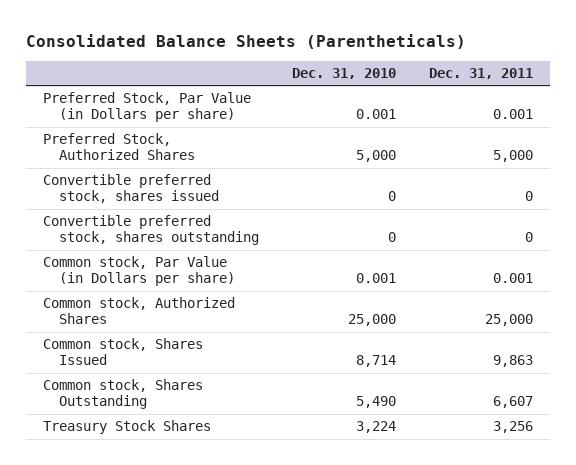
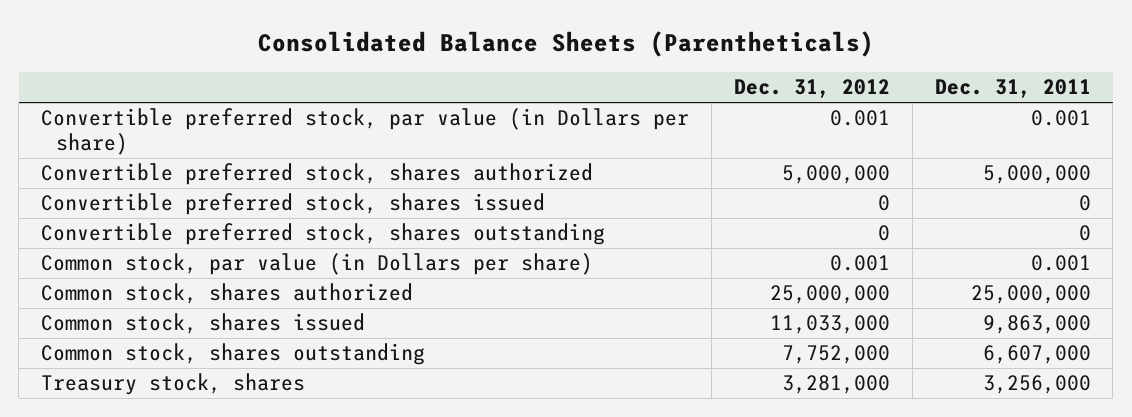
- | Dec. 31, 2010 | Dec. 31, 2011
+ | Dec. 31, 2012 | Dec. 31, 2011
- Preferred Stock, Par Value (in Dollars per share) | 0.001 | 0.001
- Preferred Stock, Authorized Shares | 5,000 | 5,000
+ Convertible preferred stock, par value (in Dollars per share) | 0.001 | 0.001
+ Convertible preferred stock, shares authorized | 5,000,000 | 5,000,000
- Common stock, Par Value (in Dollars per share) | 0.001 | 0.001
- Common stock, Authorized Shares | 25,000 | 25,000
- Common stock, Shares Issued | 8,714 | 9,863
- Common stock, Shares Outstanding | 5,490 | 6,607
- Treasury Stock Shares | 3,224 | 3,256
+ Common stock, par value (in Dollars per share) | 0.001 | 0.001
+ Common stock, shares authorized | 25,000,000 | 25,000,000
+ Common stock, shares issued | 11,033,000 | 9,863,000
+ Common stock, shares outstanding | 7,752,000 | 6,607,000
+ Treasury stock, shares | 3,281,000 | 3,256,000

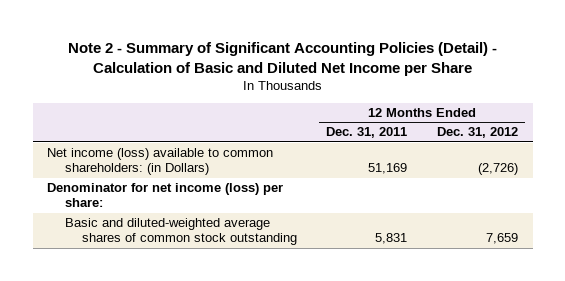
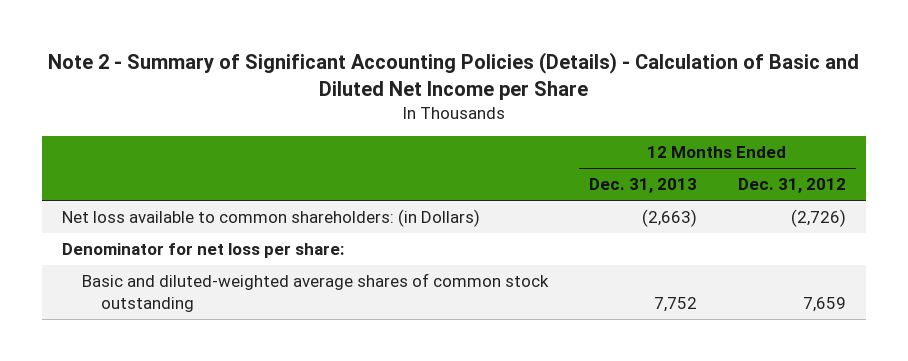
- Note 2 - Summary of Significant Accounting Policies (Detail) - Calculation of Basic and Diluted Net Income per Share
+ Note 2 - Summary of Significant Accounting Policies (Details) - Calculation of Basic and Diluted Net Income per Share
- | 12 Months Ended Dec. 31, 2011 | 12 Months Ended Dec. 31, 2012
+ | 12 Months Ended Dec. 31, 2013 | 12 Months Ended Dec. 31, 2012
- Net income (loss) available to common shareholders: (in Dollars) | 51,169 | (2,726)
- Denominator for net income (loss) per share:
+ Net loss available to common shareholders: (in Dollars) | (2,663) | (2,726)
+ Denominator for net loss per share:

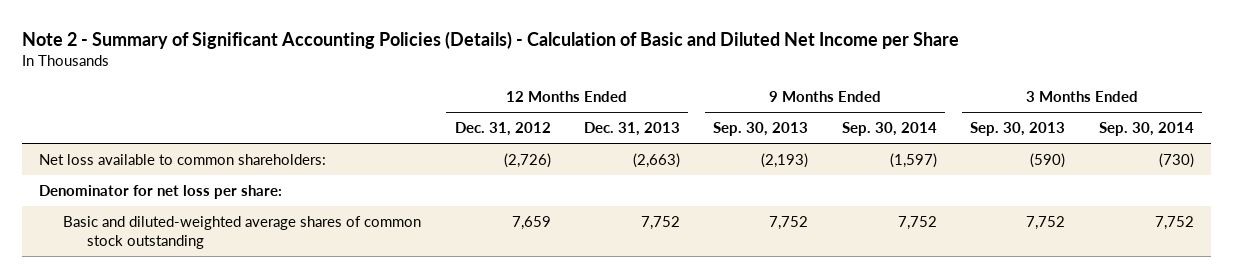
- | 12 Months Ended Dec. 31, 2013 | 12 Months Ended Dec. 31, 2012
+ | 12 Months Ended Dec. 31, 2012 | 12 Months Ended Dec. 31, 2013 | 9 Months Ended Sep. 30, 2013 | 9 Months Ended Sep. 30, 2014 | 3 Months Ended Sep. 30, 2013 | 3 Months Ended Sep. 30, 2014
- Net loss available to common shareholders: (in Dollars) | (2,663) | (2,726)
+ Net loss available to common shareholders: | (2,726) | (2,663) | (2,193) | (1,597) | (590) | (730)

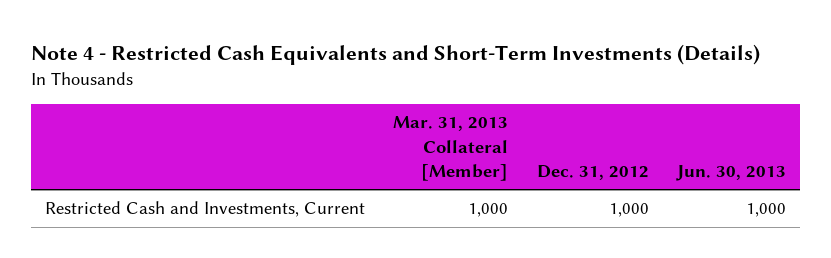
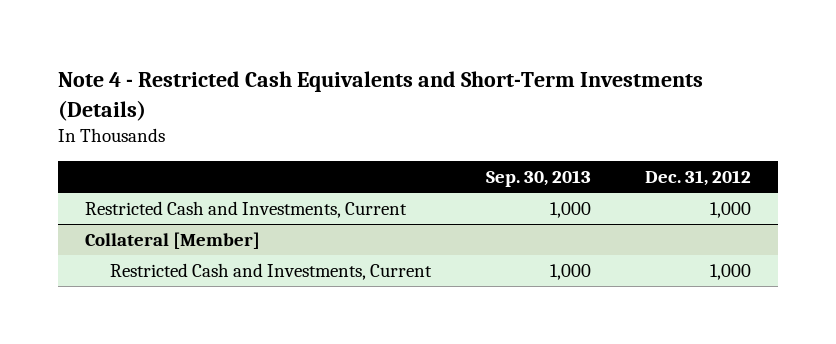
- | Mar. 31, 2013 Collateral [Member] | Dec. 31, 2012 | Jun. 30, 2013
+ | Sep. 30, 2013 | Dec. 31, 2012
+ Collateral [Member]
+ Restricted Cash and Investments, Current | 1,000 | 1,000

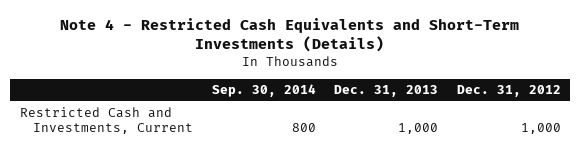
- | Sep. 30, 2013 | Dec. 31, 2012
+ | Sep. 30, 2014 | Dec. 31, 2013 | Dec. 31, 2012
- Collateral [Member]
- Restricted Cash and Investments, Current | 1,000 | 1,000

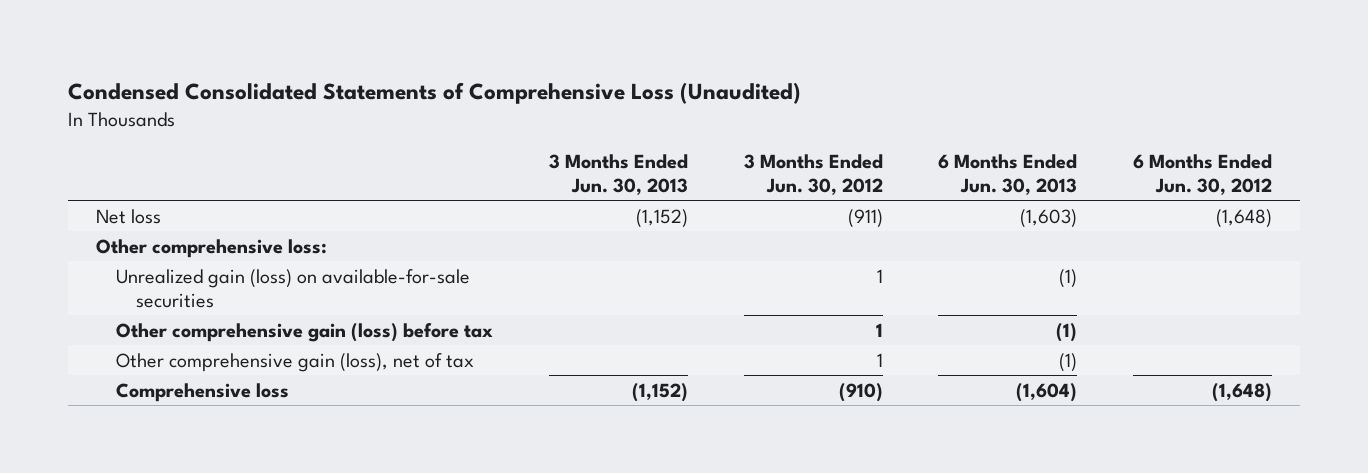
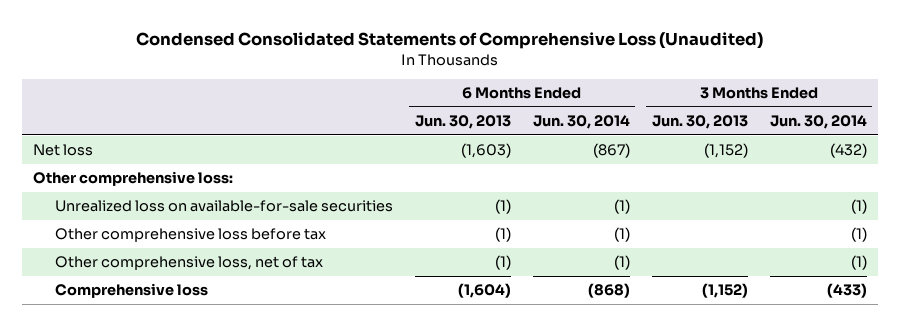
- | 3 Months Ended Jun. 30, 2013 | 3 Months Ended Jun. 30, 2012 | 6 Months Ended Jun. 30, 2013 | 6 Months Ended Jun. 30, 2012
+ | 6 Months Ended Jun. 30, 2013 | 6 Months Ended Jun. 30, 2014 | 3 Months Ended Jun. 30, 2013 | 3 Months Ended Jun. 30, 2014
- Unrealized gain (loss) on available-for-sale securities | | 1 | (1) |
- Other comprehensive gain (loss) before tax | | 1 | (1) |
- Other comprehensive gain (loss), net of tax | | 1 | (1) |
+ Unrealized loss on available-for-sale securities | (1) | (1) | | (1)
+ Other comprehensive loss before tax | (1) | (1) | | (1)
+ Other comprehensive loss, net of tax | (1) | (1) | | (1)

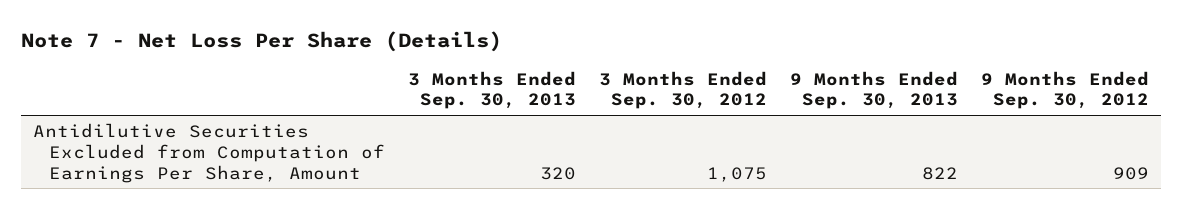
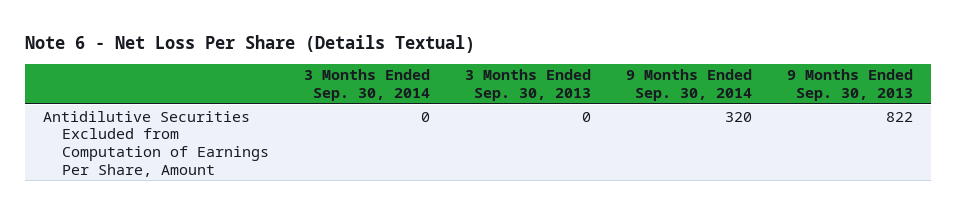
- Note 7 - Net Loss Per Share (Details)
+ Note 6 - Net Loss Per Share (Details Textual)
- | 3 Months Ended Sep. 30, 2013 | 3 Months Ended Sep. 30, 2012 | 9 Months Ended Sep. 30, 2013 | 9 Months Ended Sep. 30, 2012
+ | 3 Months Ended Sep. 30, 2014 | 3 Months Ended Sep. 30, 2013 | 9 Months Ended Sep. 30, 2014 | 9 Months Ended Sep. 30, 2013
- Antidilutive Securities Excluded from Computation of Earnings Per Share, Amount | 320 | 1,075 | 822 | 909
+ Antidilutive Securities Excluded from Computation of Earnings Per Share, Amount | 0 | 0 | 320 | 822

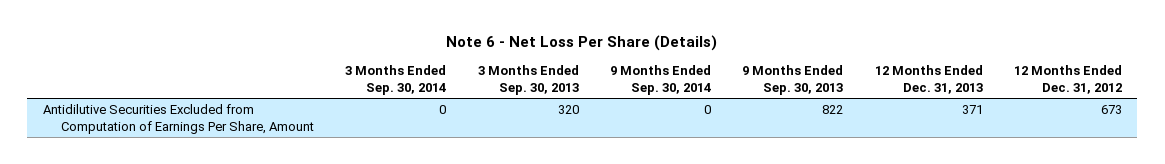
- Note 6 - Net Loss Per Share (Details Textual)
+ Note 6 - Net Loss Per Share (Details)
- | 3 Months Ended Sep. 30, 2014 | 3 Months Ended Sep. 30, 2013 | 9 Months Ended Sep. 30, 2014 | 9 Months Ended Sep. 30, 2013
+ | 3 Months Ended Sep. 30, 2014 | 3 Months Ended Sep. 30, 2013 | 9 Months Ended Sep. 30, 2014 | 9 Months Ended Sep. 30, 2013 | 12 Months Ended Dec. 31, 2013 | 12 Months Ended Dec. 31, 2012
- Antidilutive Securities Excluded from Computation of Earnings Per Share, Amount | 0 | 0 | 320 | 822
+ Antidilutive Securities Excluded from Computation of Earnings Per Share, Amount | 0 | 320 | 0 | 822 | 371 | 673

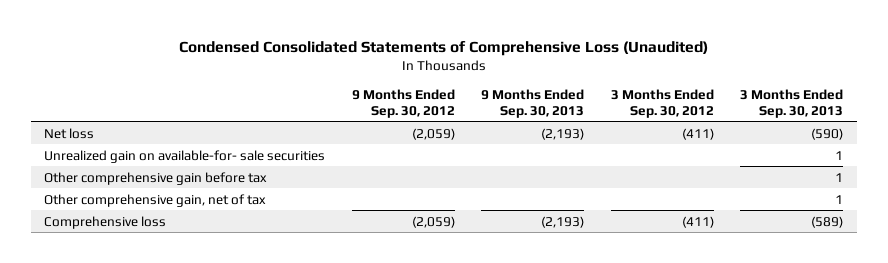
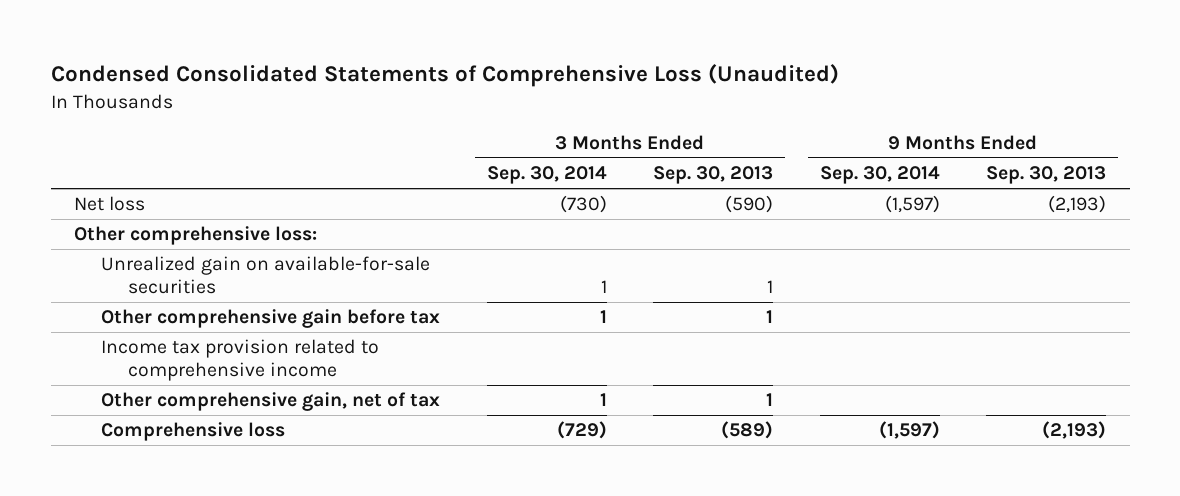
- | 9 Months Ended Sep. 30, 2012 | 9 Months Ended Sep. 30, 2013 | 3 Months Ended Sep. 30, 2012 | 3 Months Ended Sep. 30, 2013
+ | 3 Months Ended Sep. 30, 2014 | 3 Months Ended Sep. 30, 2013 | 9 Months Ended Sep. 30, 2014 | 9 Months Ended Sep. 30, 2013
- Unrealized gain on available-for- sale securities | | | | 1
+ Other comprehensive loss:
+ Unrealized gain on available-for-sale securities | 1 | 1 | |
+ Income tax provision related to comprehensive income

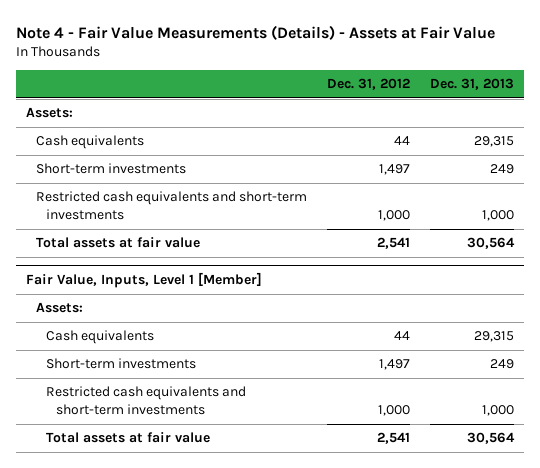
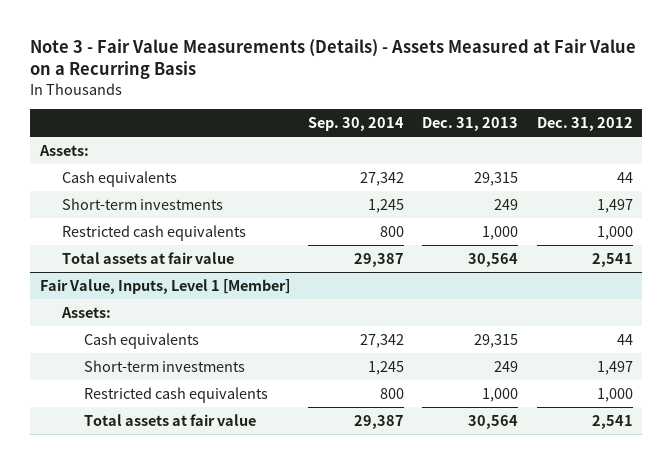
- Note 4 - Fair Value Measurements (Details) - Assets at Fair Value
+ Note 3 - Fair Value Measurements (Details) - Assets Measured at Fair Value on a Recurring Basis
- | Dec. 31, 2012 | Dec. 31, 2013
+ | Sep. 30, 2014 | Dec. 31, 2013 | Dec. 31, 2012
- Restricted cash equivalents and short-term investments | 1,000 | 1,000
+ Restricted cash equivalents | 800 | 1,000 | 1,000
@ Fair Value, Inputs, Level 1 [Member]
- Restricted cash equivalents and short-term investments | 1,000 | 1,000
+ Restricted cash equivalents | 800 | 1,000 | 1,000

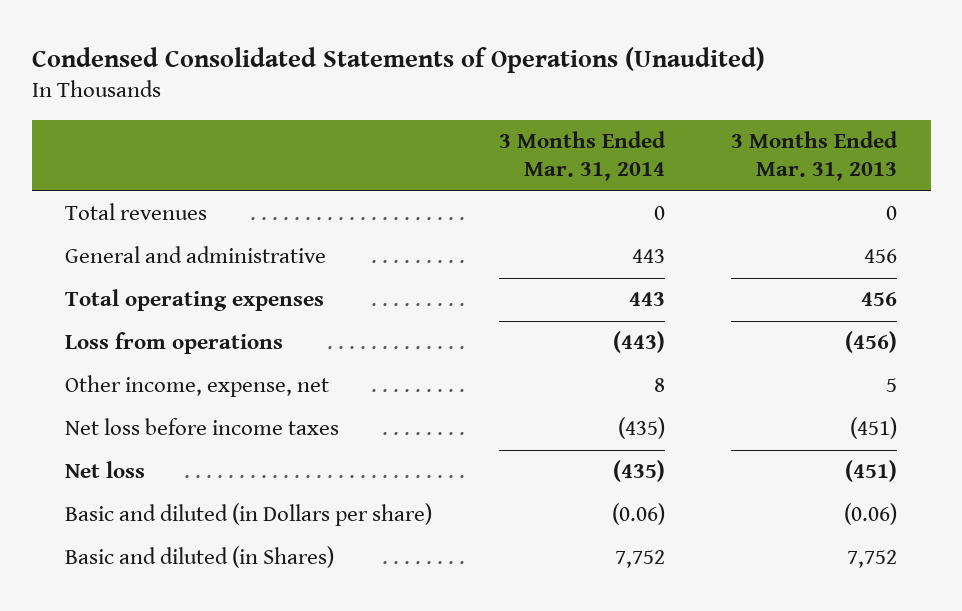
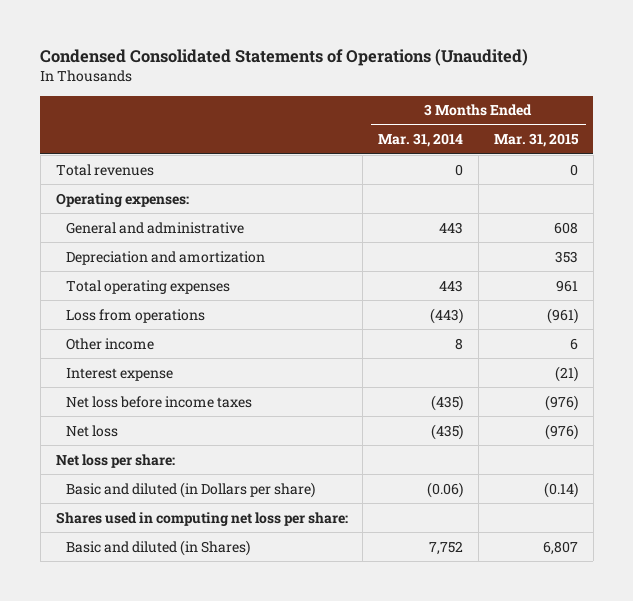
- | 3 Months Ended Mar. 31, 2014 | 3 Months Ended Mar. 31, 2013
+ | 3 Months Ended Mar. 31, 2014 | 3 Months Ended Mar. 31, 2015
+ Operating expenses:
+ Depreciation and amortization | | 353
- Other income, expense, net | 8 | 5
+ Other income | 8 | 6
+ Interest expense | | (21)
+ Net loss per share:
+ Shares used in computing net loss per share:

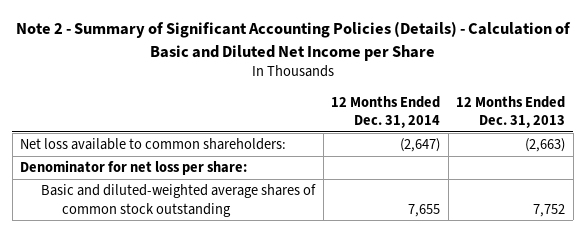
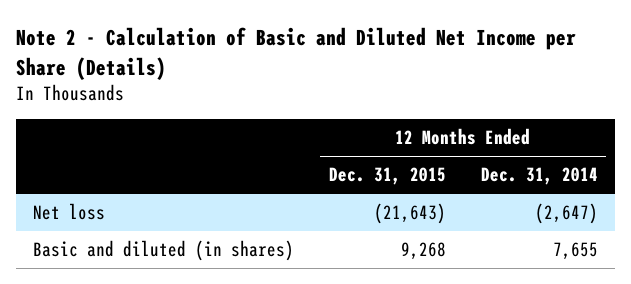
- Note 2 - Summary of Significant Accounting Policies (Details) - Calculation of Basic and Diluted Net Income per Share
+ Note 2 - Calculation of Basic and Diluted Net Income per Share (Details)
- | 12 Months Ended Dec. 31, 2014 | 12 Months Ended Dec. 31, 2013
+ | 12 Months Ended Dec. 31, 2015 | 12 Months Ended Dec. 31, 2014
- Net loss available to common shareholders: | (2,647) | (2,663)
- Denominator for net loss per share:
- Basic and diluted-weighted average shares of common stock outstanding | 7,655 | 7,752
+ Net loss | (21,643) | (2,647)
+ Basic and diluted (in shares) | 9,268 | 7,655

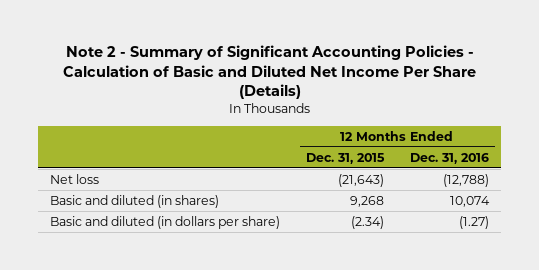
- Note 2 - Calculation of Basic and Diluted Net Income per Share (Details)
+ Note 2 - Summary of Significant Accounting Policies - Calculation of Basic and Diluted Net Income Per Share (Details)
- | 12 Months Ended Dec. 31, 2015 | 12 Months Ended Dec. 31, 2014
+ | 12 Months Ended Dec. 31, 2015 | 12 Months Ended Dec. 31, 2016
+ Basic and diluted (in dollars per share) | (2.34) | (1.27)

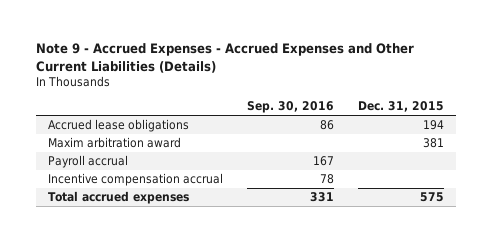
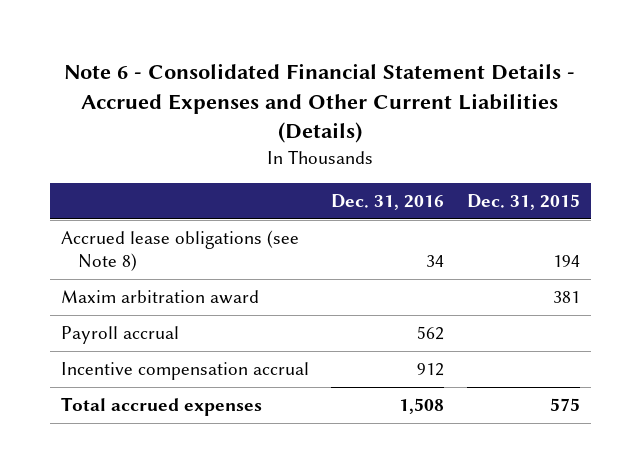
- Note 9 - Accrued Expenses - Accrued Expenses and Other Current Liabilities (Details)
+ Note 6 - Consolidated Financial Statement Details - Accrued Expenses and Other Current Liabilities (Details)
- | Sep. 30, 2016 | Dec. 31, 2015
+ | Dec. 31, 2016 | Dec. 31, 2015
- Accrued lease obligations | 86 | 194
+ Accrued lease obligations (see Note 8) | 34 | 194

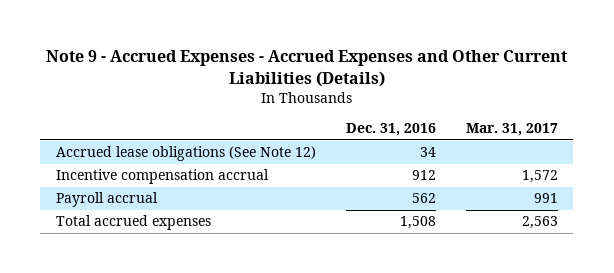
- Note 6 - Consolidated Financial Statement Details - Accrued Expenses and Other Current Liabilities (Details)
+ Note 9 - Accrued Expenses - Accrued Expenses and Other Current Liabilities (Details)
- | Dec. 31, 2016 | Dec. 31, 2015
+ | Dec. 31, 2016 | Mar. 31, 2017
- Accrued lease obligations (see Note 8) | 34 | 194
- Maxim arbitration award | | 381
+ Accrued lease obligations (See Note 12) | 34 |
moved down: Payroll accrual | 562 | 991

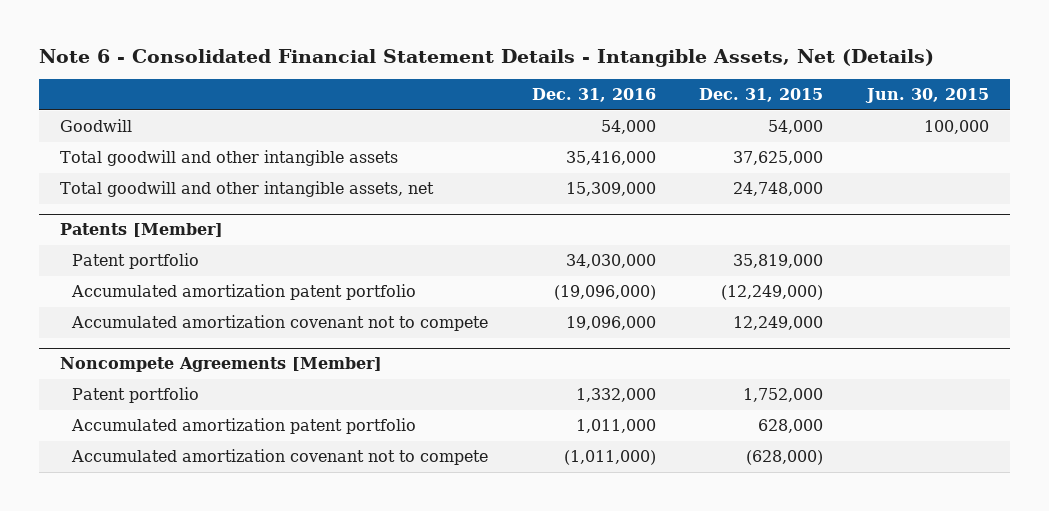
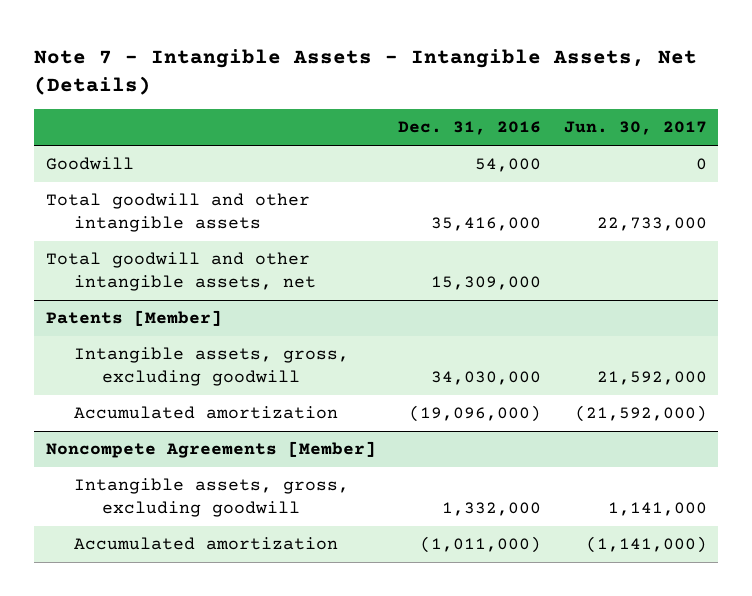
- Note 6 - Consolidated Financial Statement Details - Intangible Assets, Net (Details)
+ Note 7 - Intangible Assets - Intangible Assets, Net (Details)
- | Dec. 31, 2016 | Dec. 31, 2015 | Jun. 30, 2015
+ | Dec. 31, 2016 | Jun. 30, 2017
@ Patents [Member]
- Patent portfolio | 34,030,000 | 35,819,000 |
- Accumulated amortization patent portfolio | (19,096,000) | (12,249,000) |
- Accumulated amortization covenant not to compete | 19,096,000 | 12,249,000 |
+ Intangible assets, gross, excluding goodwill | 34,030,000 | 21,592,000
+ Accumulated amortization | (19,096,000) | (21,592,000)
@ Noncompete Agreements [Member]
- Patent portfolio | 1,332,000 | 1,752,000 |
- Accumulated amortization patent portfolio | 1,011,000 | 628,000 |
- Accumulated amortization covenant not to compete | (1,011,000) | (628,000) |
+ Intangible assets, gross, excluding goodwill | 1,332,000 | 1,141,000
+ Accumulated amortization | (1,011,000) | (1,141,000)

